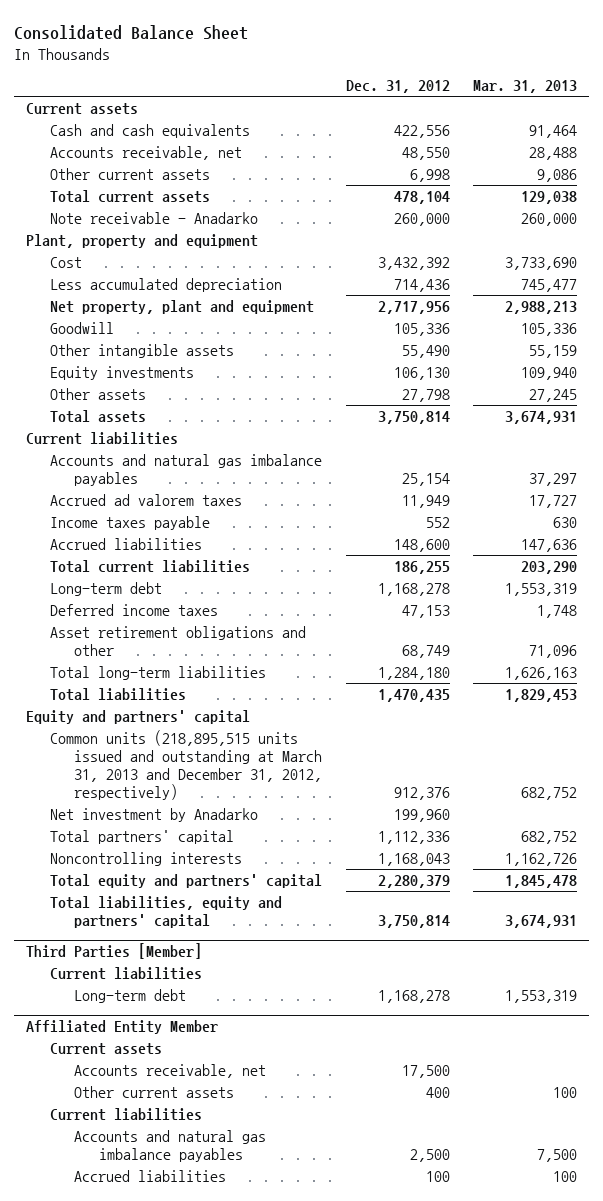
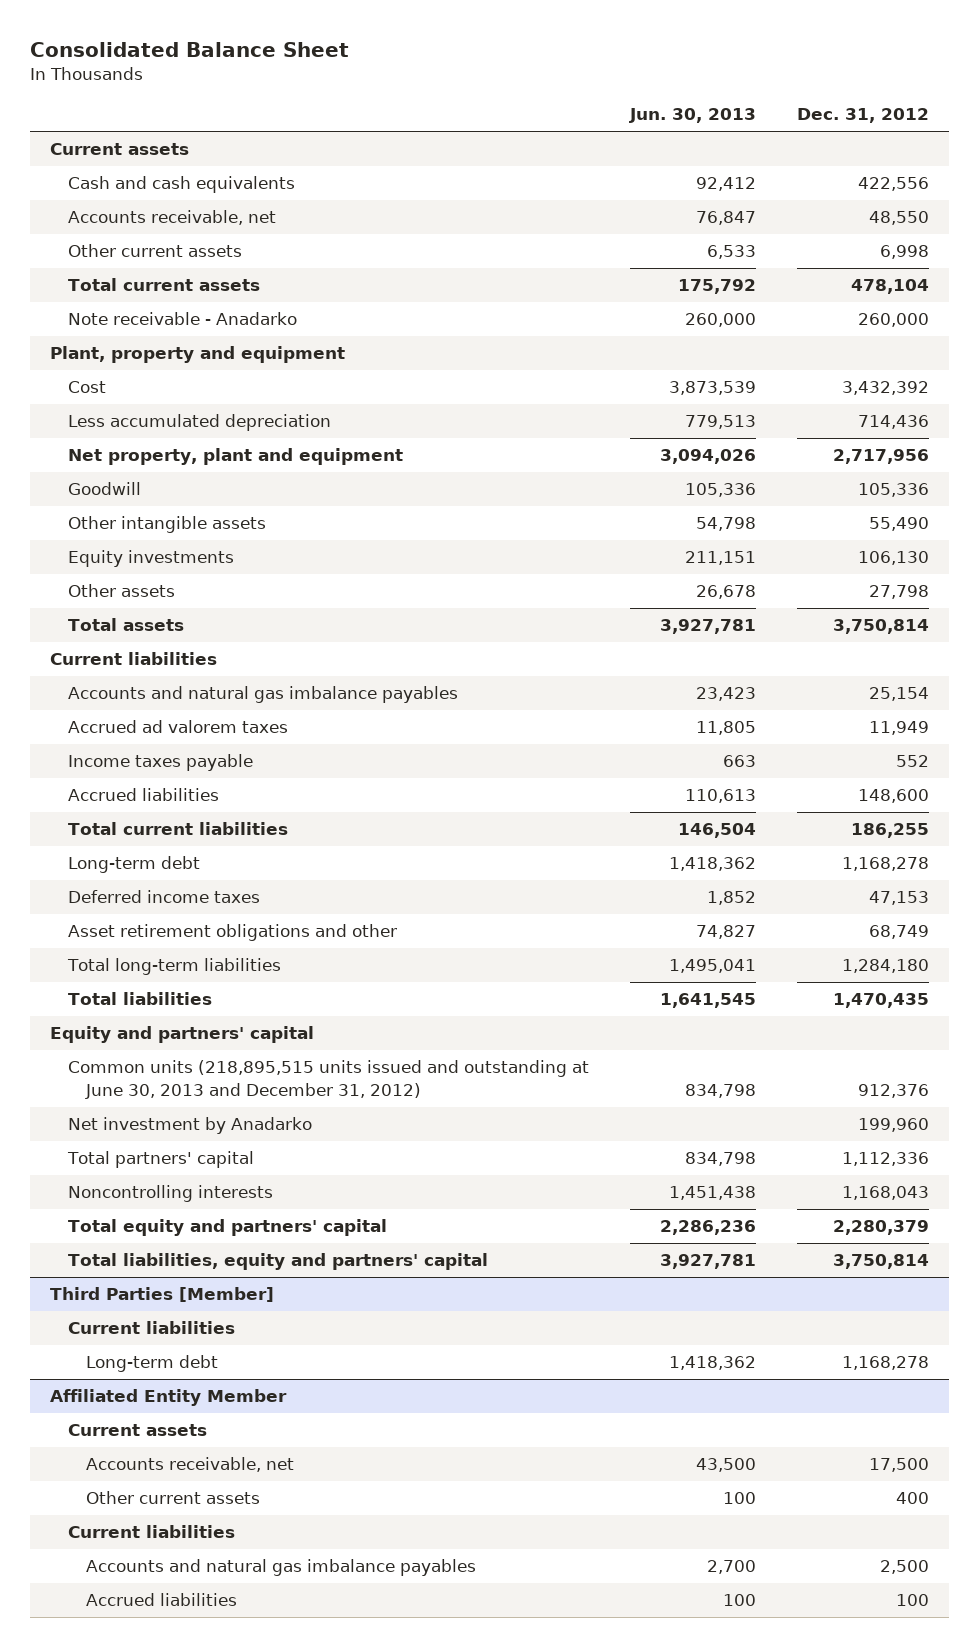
- | Dec. 31, 2012 | Mar. 31, 2013
+ | Jun. 30, 2013 | Dec. 31, 2012
- Common units (218,895,515 units issued and outstanding at March 31, 2013 and December 31, 2012, respectively) | 912,376 | 682,752
+ Common units (218,895,515 units issued and outstanding at June 30, 2013 and December 31, 2012) | 834,798 | 912,376

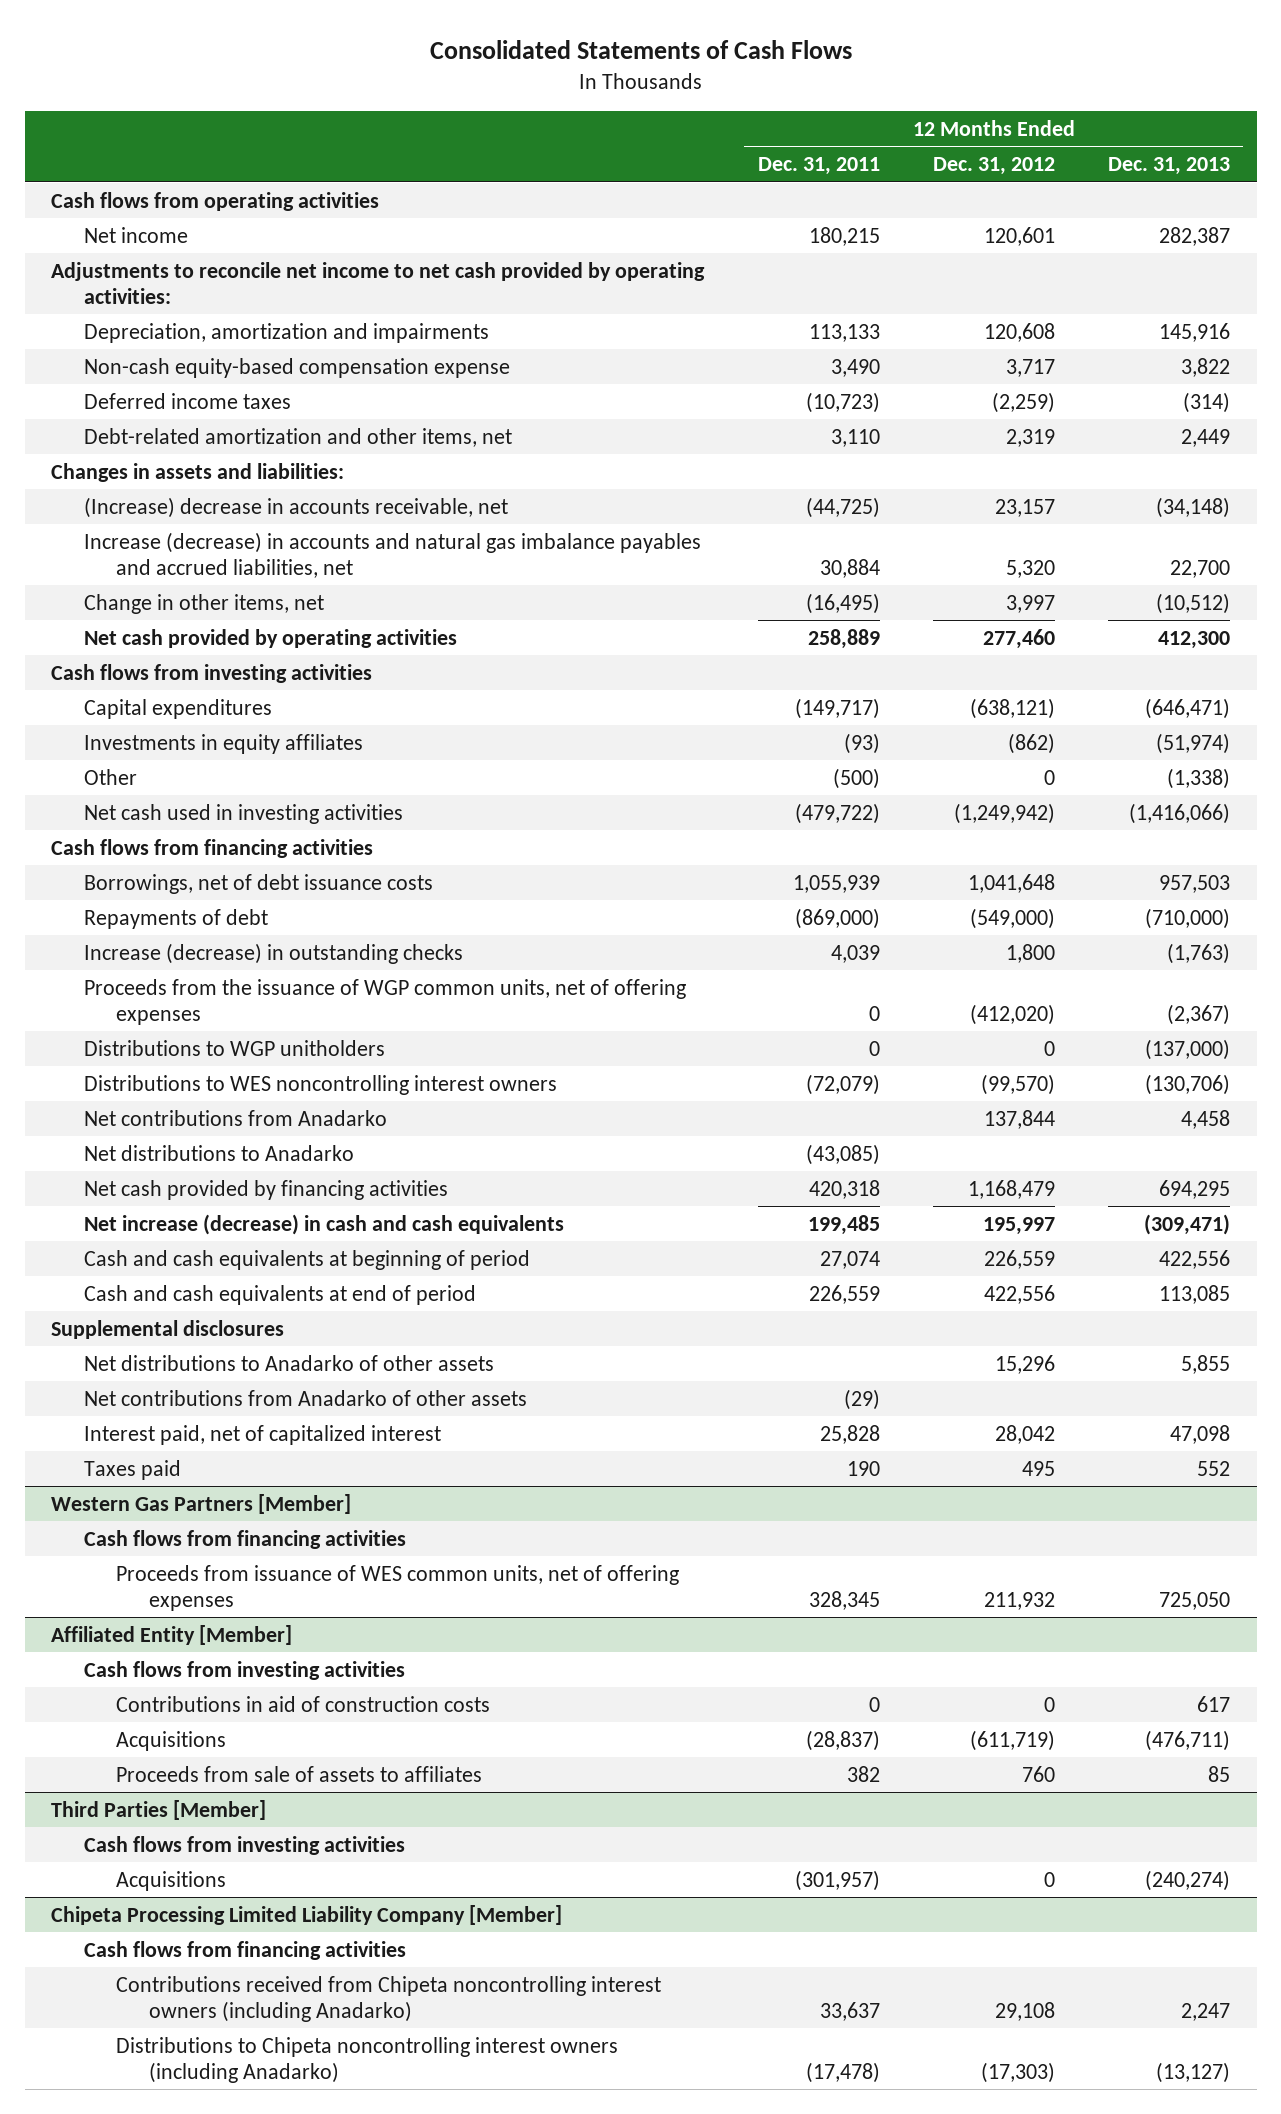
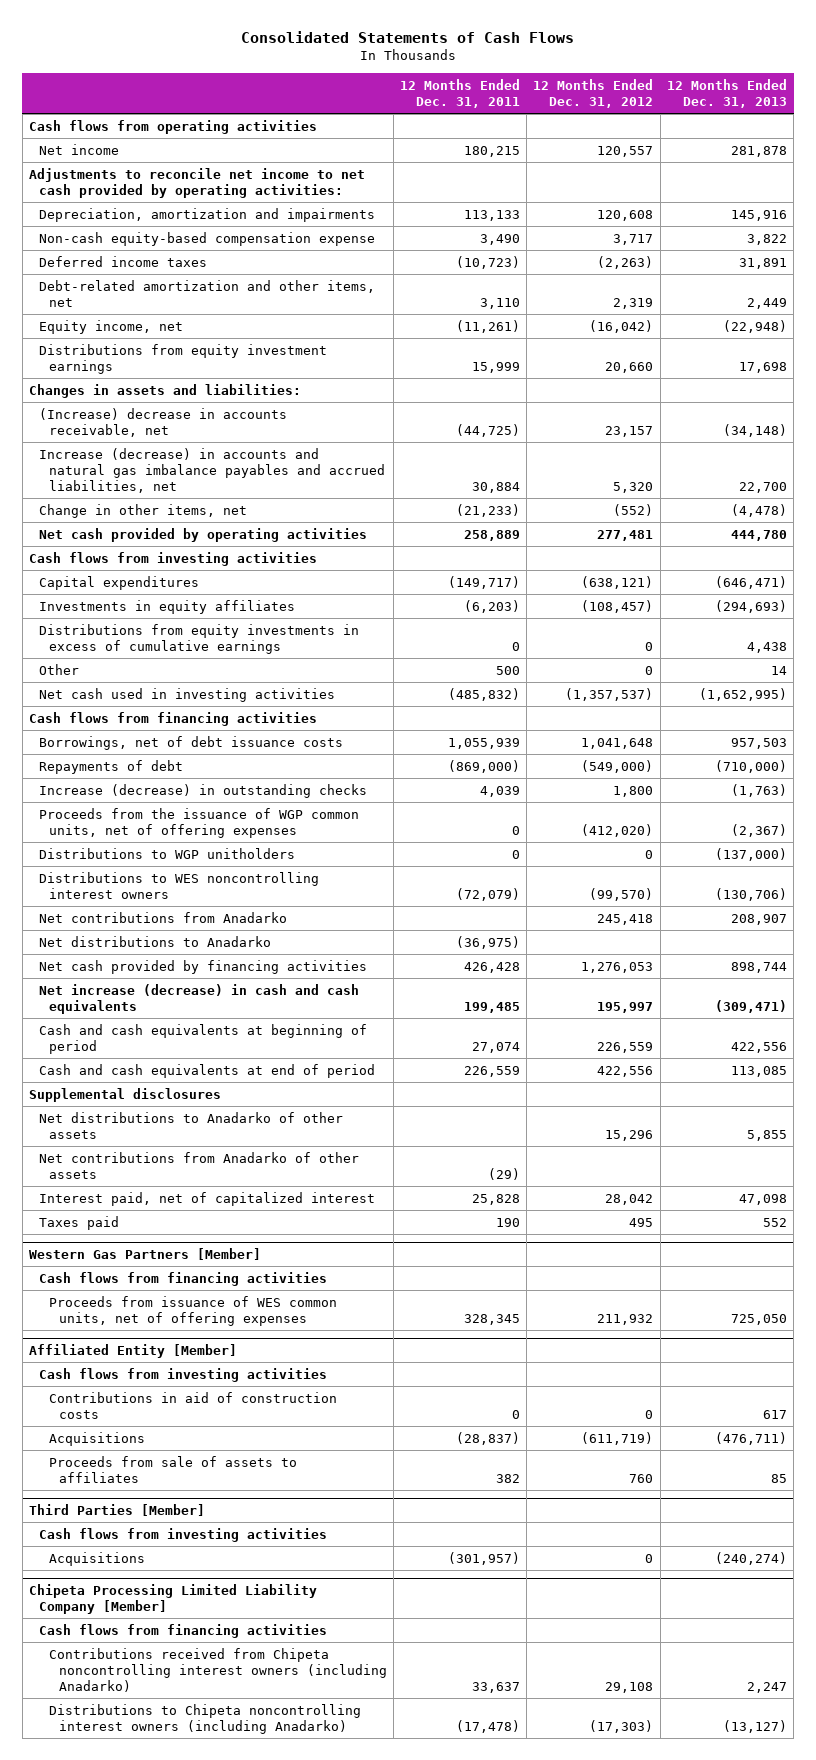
- Net income | 180,215 | 120,601 | 282,387
+ Net income | 180,215 | 120,557 | 281,878
- Deferred income taxes | (10,723) | (2,259) | (314)
+ Deferred income taxes | (10,723) | (2,263) | 31,891
+ Equity income, net | (11,261) | (16,042) | (22,948)
+ Distributions from equity investment earnings | 15,999 | 20,660 | 17,698
- Change in other items, net | (16,495) | 3,997 | (10,512)
- Net cash provided by operating activities | 258,889 | 277,460 | 412,300
+ Change in other items, net | (21,233) | (552) | (4,478)
+ Net cash provided by operating activities | 258,889 | 277,481 | 444,780
- Investments in equity affiliates | (93) | (862) | (51,974)
- Other | (500) | 0 | (1,338)
- Net cash used in investing activities | (479,722) | (1,249,942) | (1,416,066)
+ Investments in equity affiliates | (6,203) | (108,457) | (294,693)
+ Distributions from equity investments in excess of cumulative earnings | 0 | 0 | 4,438
+ Other | 500 | 0 | 14
+ Net cash used in investing activities | (485,832) | (1,357,537) | (1,652,995)
- Net contributions from Anadarko | | 137,844 | 4,458
- Net distributions to Anadarko | (43,085) | |
- Net cash provided by financing activities | 420,318 | 1,168,479 | 694,295
+ Net contributions from Anadarko | | 245,418 | 208,907
+ Net distributions to Anadarko | (36,975) | |
+ Net cash provided by financing activities | 426,428 | 1,276,053 | 898,744

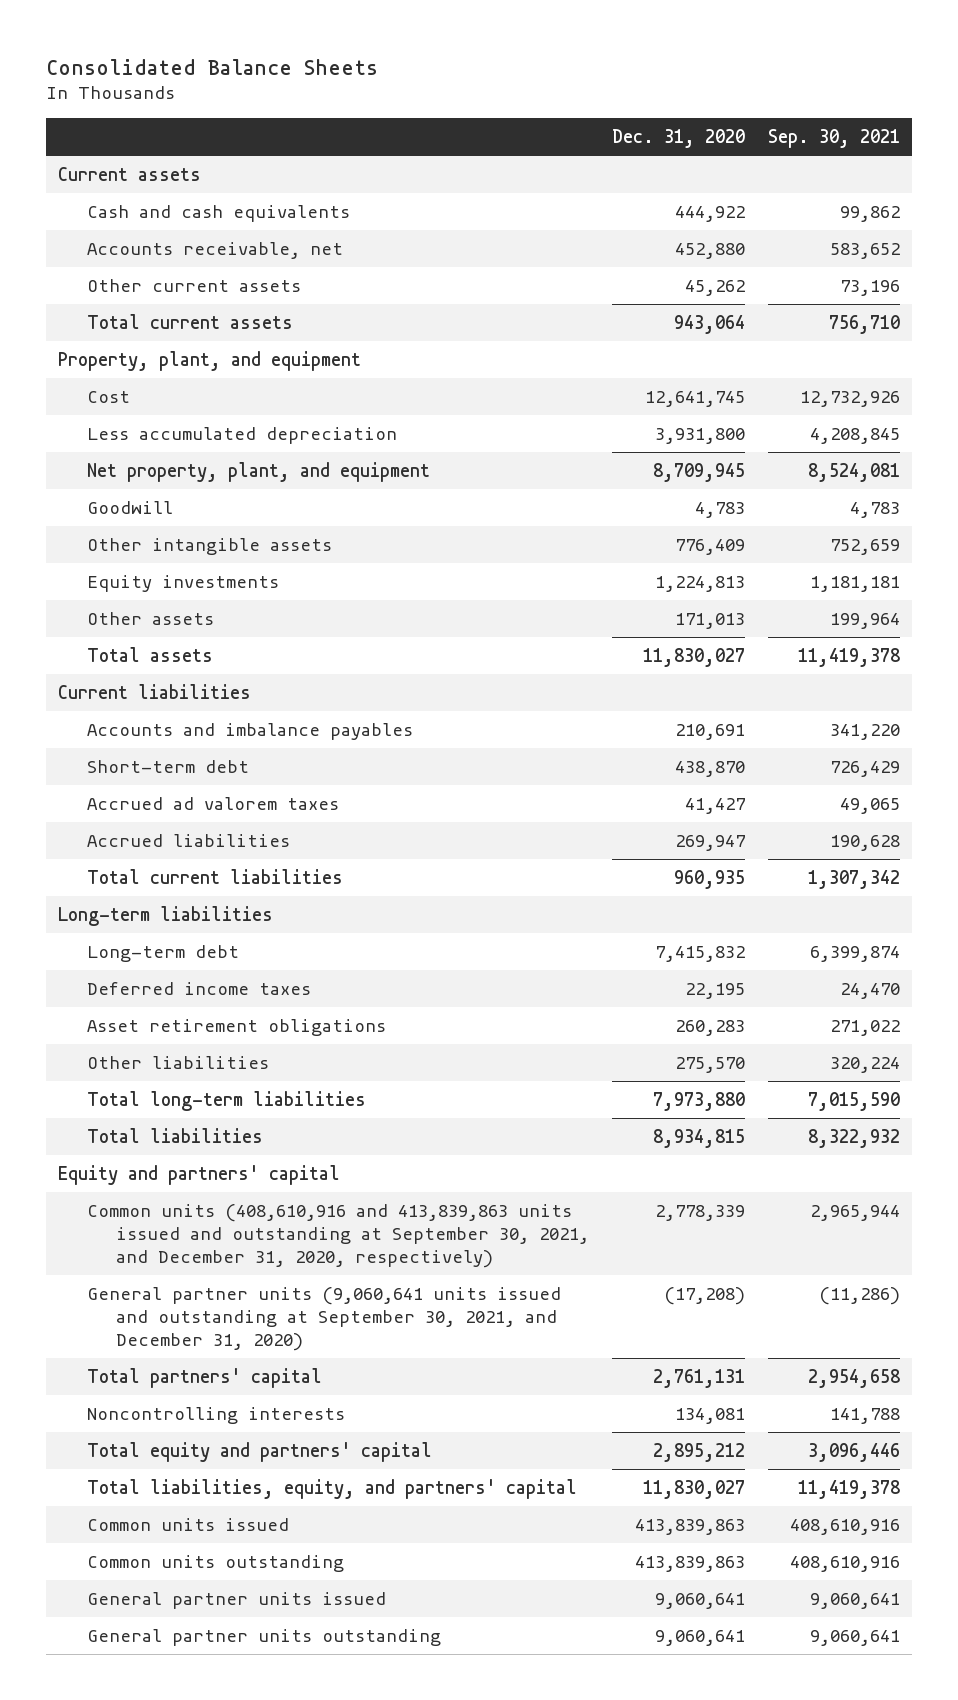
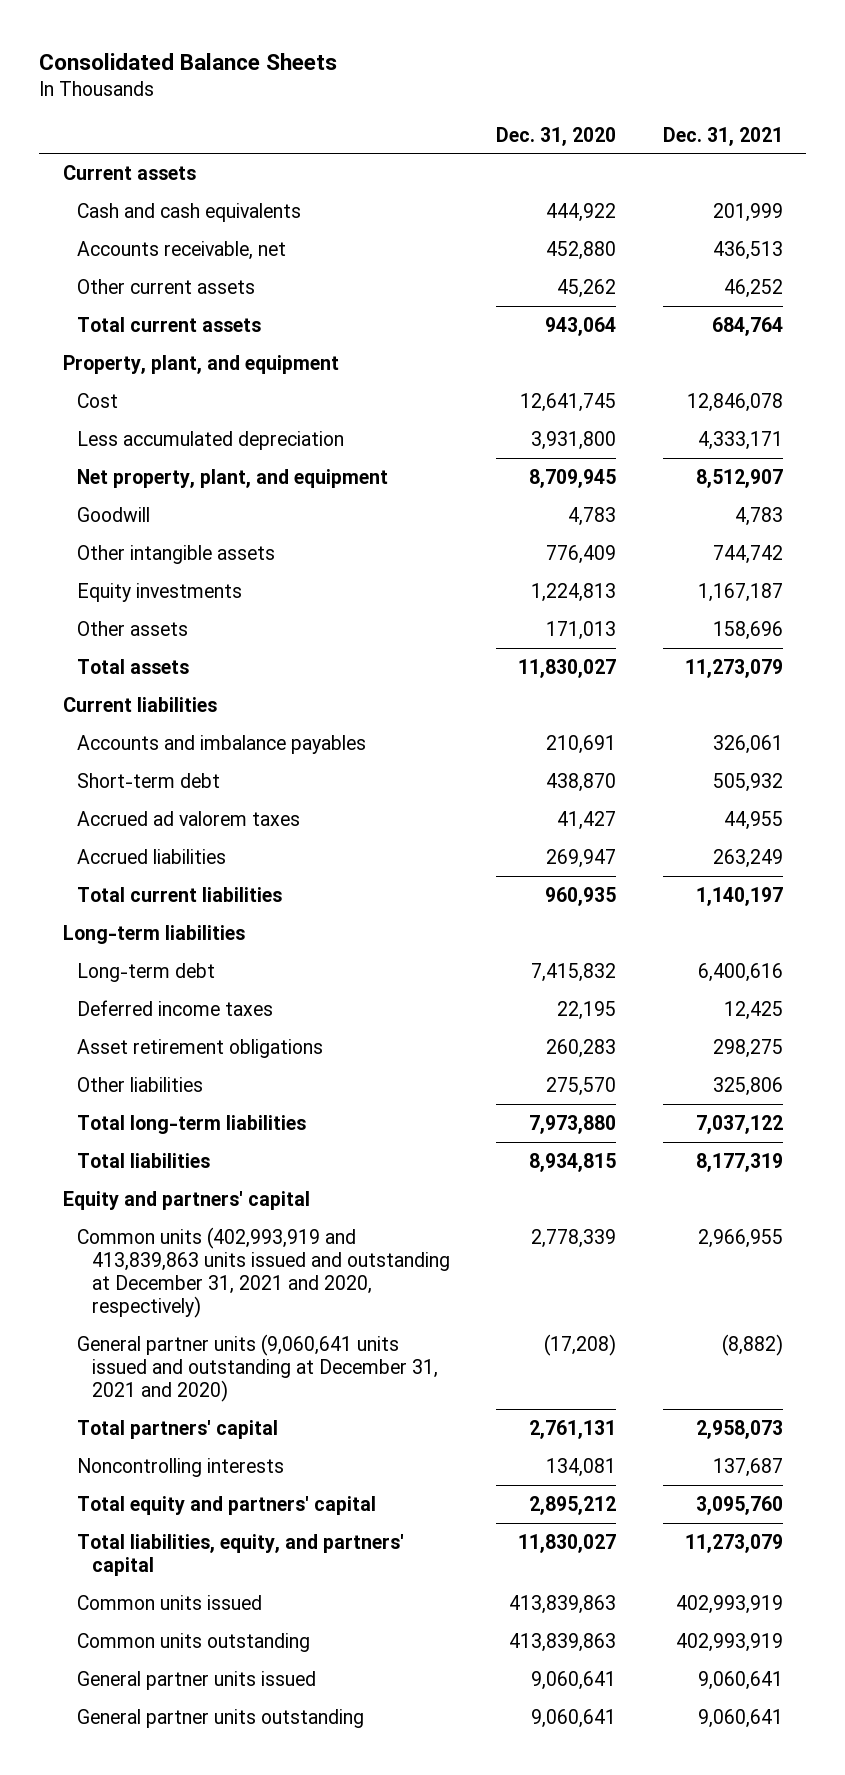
- | Dec. 31, 2020 | Sep. 30, 2021
+ | Dec. 31, 2020 | Dec. 31, 2021
- Common units (408,610,916 and 413,839,863 units issued and outstanding at September 30, 2021, and December 31, 2020, respectively) | 2,778,339 | 2,965,944
- General partner units (9,060,641 units issued and outstanding at September 30, 2021, and December 31, 2020) | (17,208) | (11,286)
+ Common units (402,993,919 and 413,839,863 units issued and outstanding at December 31, 2021 and 2020, respectively) | 2,778,339 | 2,966,955
+ General partner units (9,060,641 units issued and outstanding at December 31, 2021 and 2020) | (17,208) | (8,882)

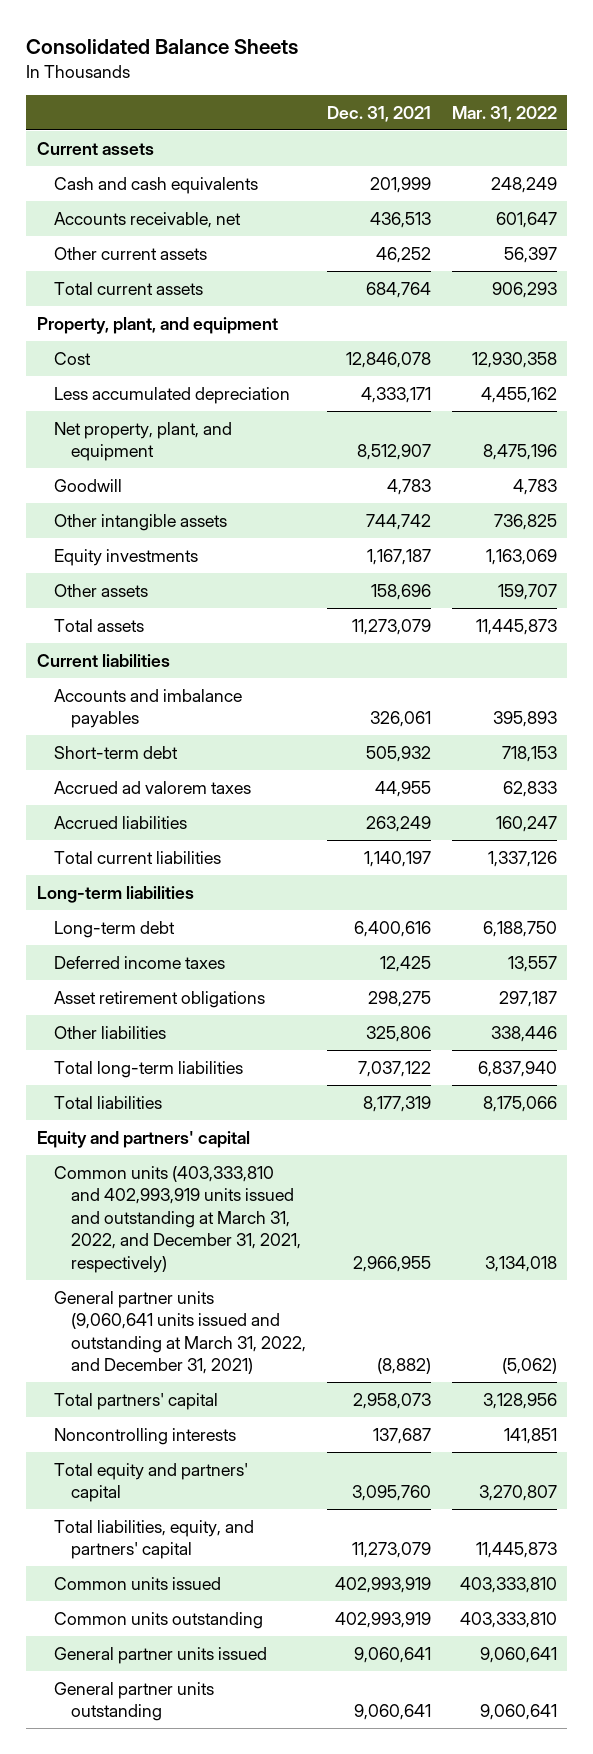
- | Dec. 31, 2020 | Dec. 31, 2021
+ | Dec. 31, 2021 | Mar. 31, 2022
- Common units (402,993,919 and 413,839,863 units issued and outstanding at December 31, 2021 and 2020, respectively) | 2,778,339 | 2,966,955
- General partner units (9,060,641 units issued and outstanding at December 31, 2021 and 2020) | (17,208) | (8,882)
+ Common units (403,333,810 and 402,993,919 units issued and outstanding at March 31, 2022, and December 31, 2021, respectively) | 2,966,955 | 3,134,018
+ General partner units (9,060,641 units issued and outstanding at March 31, 2022, and December 31, 2021) | (8,882) | (5,062)

